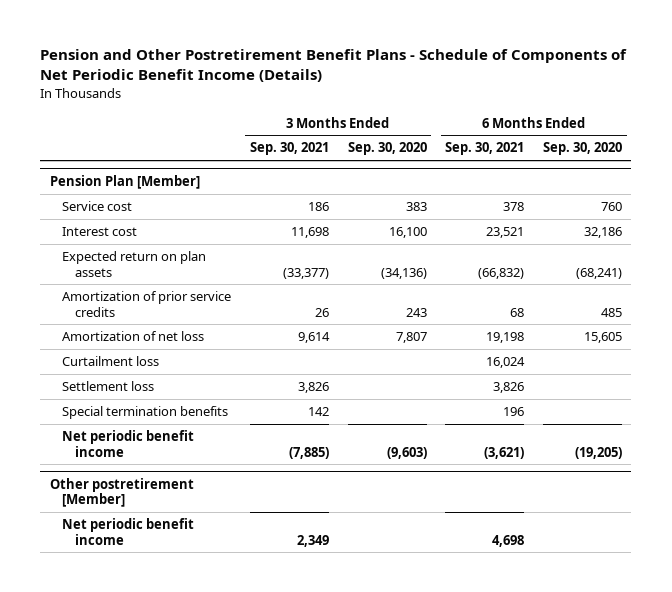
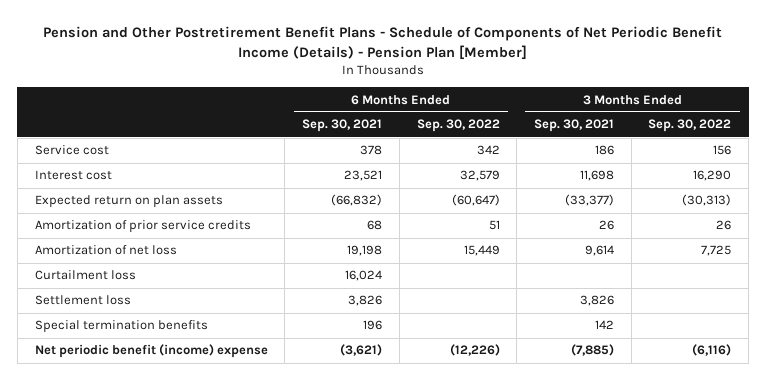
- Pension and Other Postretirement Benefit Plans - Schedule of Components of Net Periodic Benefit Income (Details)
+ Pension and Other Postretirement Benefit Plans - Schedule of Components of Net Periodic Benefit Income (Details) - Pension Plan [Member]
- | 3 Months Ended Sep. 30, 2021 | 3 Months Ended Sep. 30, 2020 | 6 Months Ended Sep. 30, 2021 | 6 Months Ended Sep. 30, 2020
+ | 6 Months Ended Sep. 30, 2021 | 6 Months Ended Sep. 30, 2022 | 3 Months Ended Sep. 30, 2021 | 3 Months Ended Sep. 30, 2022
- Pension Plan [Member]
- Net periodic benefit income | (7,885) | (9,603) | (3,621) | (19,205)
- Other postretirement [Member]
- Net periodic benefit income | 2,349 | | 4,698 |
+ Net periodic benefit (income) expense | (3,621) | (12,226) | (7,885) | (6,116)

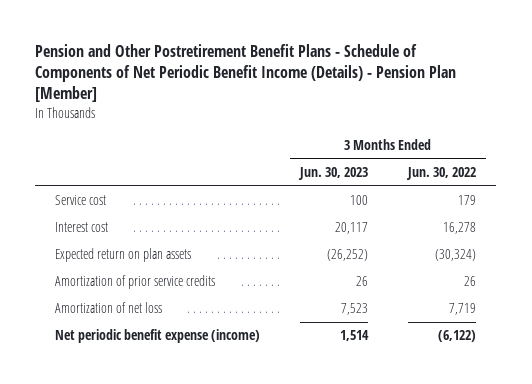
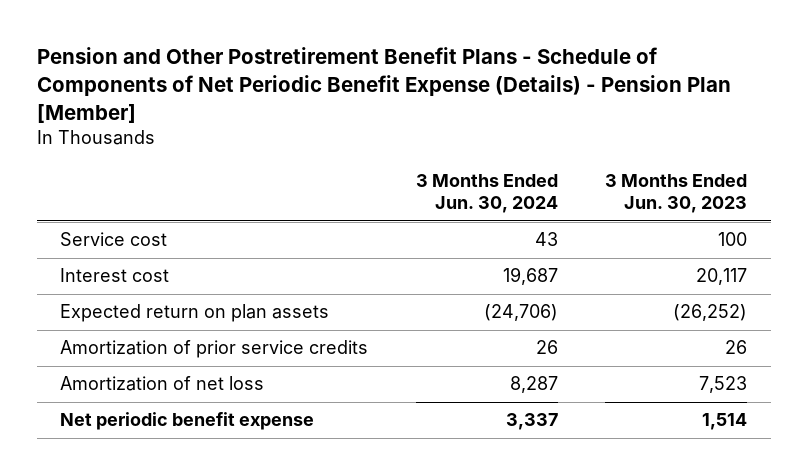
- Pension and Other Postretirement Benefit Plans - Schedule of Components of Net Periodic Benefit Income (Details) - Pension Plan [Member]
+ Pension and Other Postretirement Benefit Plans - Schedule of Components of Net Periodic Benefit Expense (Details) - Pension Plan [Member]
- | 3 Months Ended Jun. 30, 2023 | 3 Months Ended Jun. 30, 2022
+ | 3 Months Ended Jun. 30, 2024 | 3 Months Ended Jun. 30, 2023
- Net periodic benefit expense (income) | 1,514 | (6,122)
+ Net periodic benefit expense | 3,337 | 1,514

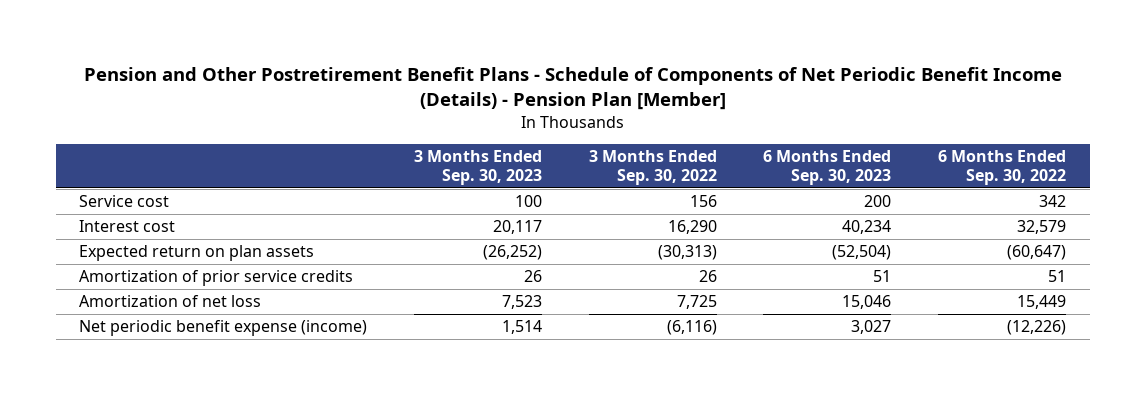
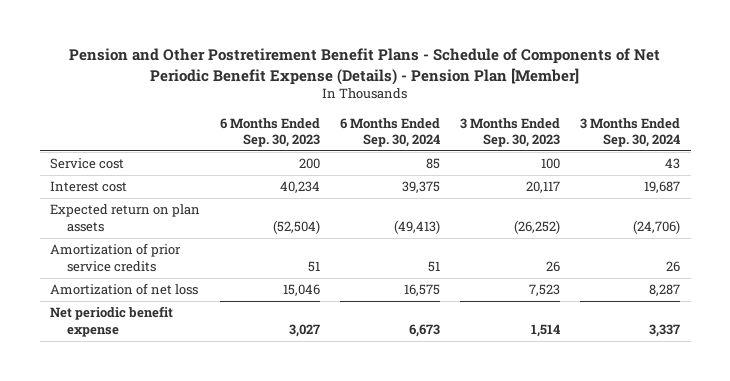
- Pension and Other Postretirement Benefit Plans - Schedule of Components of Net Periodic Benefit Income (Details) - Pension Plan [Member]
+ Pension and Other Postretirement Benefit Plans - Schedule of Components of Net Periodic Benefit Expense (Details) - Pension Plan [Member]
- | 3 Months Ended Sep. 30, 2023 | 3 Months Ended Sep. 30, 2022 | 6 Months Ended Sep. 30, 2023 | 6 Months Ended Sep. 30, 2022
+ | 6 Months Ended Sep. 30, 2023 | 6 Months Ended Sep. 30, 2024 | 3 Months Ended Sep. 30, 2023 | 3 Months Ended Sep. 30, 2024
- Net periodic benefit expense (income) | 1,514 | (6,116) | 3,027 | (12,226)
+ Net periodic benefit expense | 3,027 | 6,673 | 1,514 | 3,337

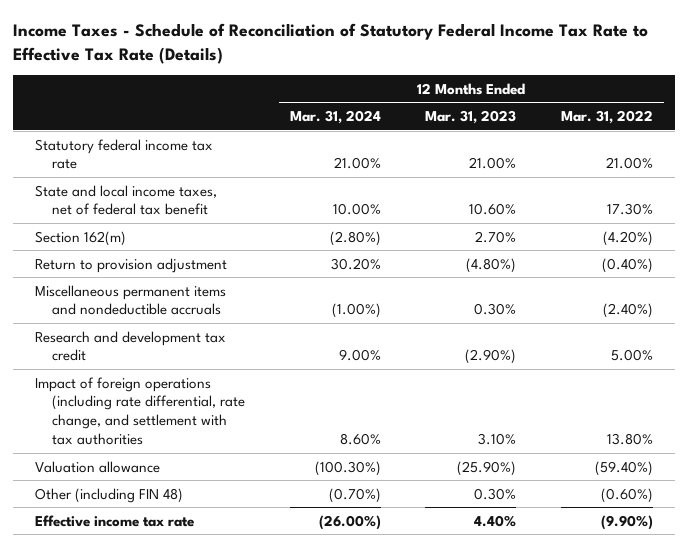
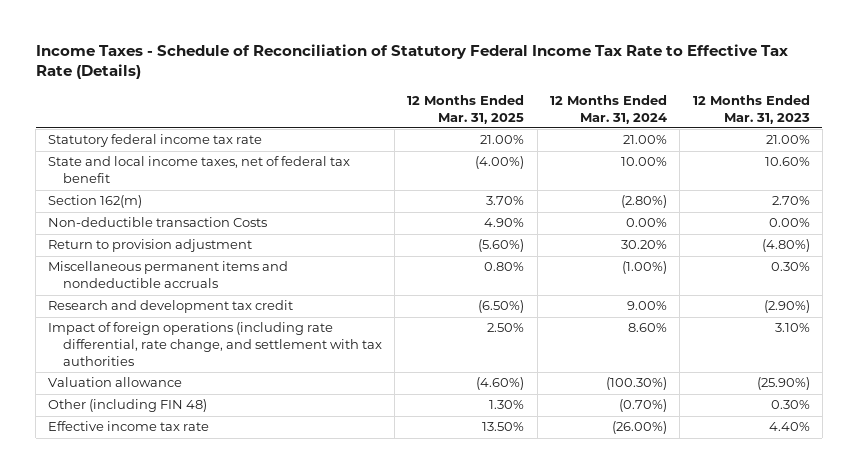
- | 12 Months Ended Mar. 31, 2024 | 12 Months Ended Mar. 31, 2023 | 12 Months Ended Mar. 31, 2022
+ | 12 Months Ended Mar. 31, 2025 | 12 Months Ended Mar. 31, 2024 | 12 Months Ended Mar. 31, 2023
+ Non-deductible transaction Costs | 4.90% | 0.00% | 0.00%

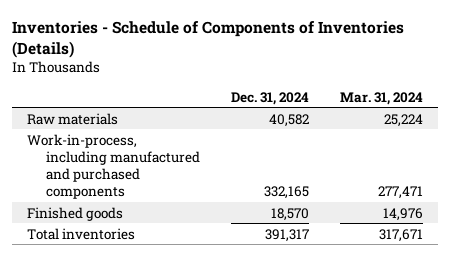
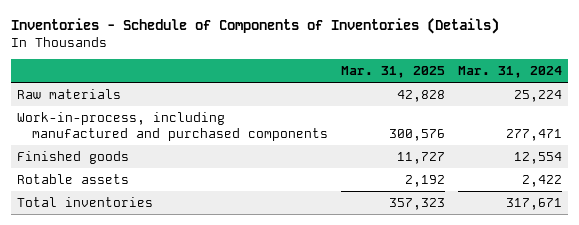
- | Dec. 31, 2024 | Mar. 31, 2024
+ | Mar. 31, 2025 | Mar. 31, 2024
- Finished goods | 18,570 | 14,976
+ Finished goods | 11,727 | 12,554
+ Rotable assets | 2,192 | 2,422

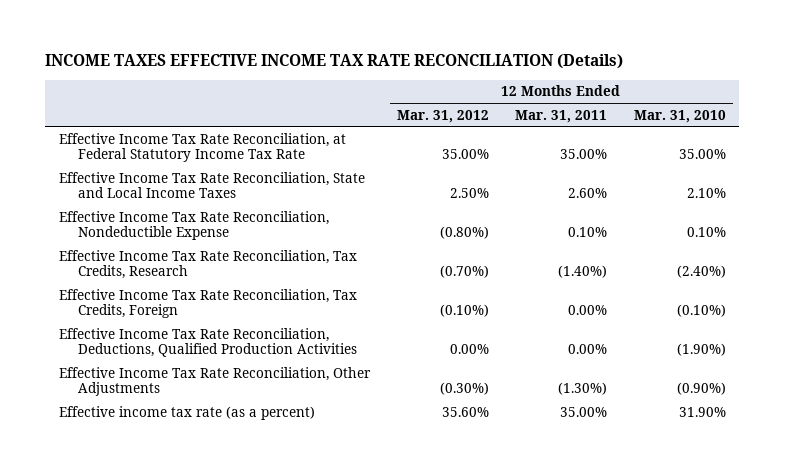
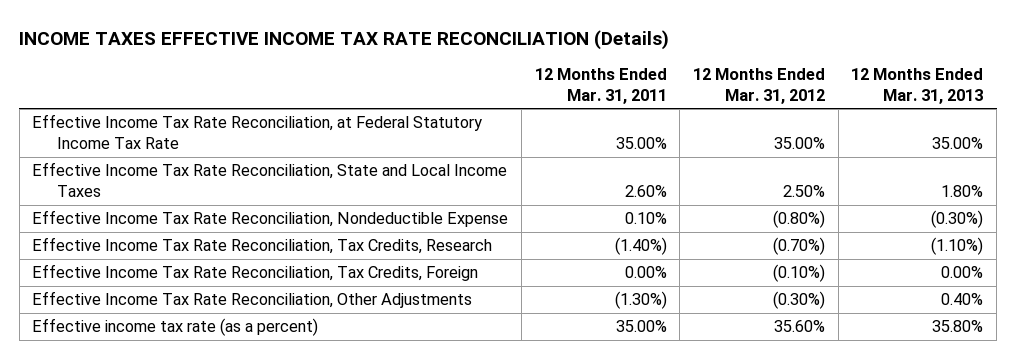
- | 12 Months Ended Mar. 31, 2012 | 12 Months Ended Mar. 31, 2011 | 12 Months Ended Mar. 31, 2010
+ | 12 Months Ended Mar. 31, 2011 | 12 Months Ended Mar. 31, 2012 | 12 Months Ended Mar. 31, 2013
- Effective Income Tax Rate Reconciliation, Deductions, Qualified Production Activities | 0.00% | 0.00% | (1.90%)

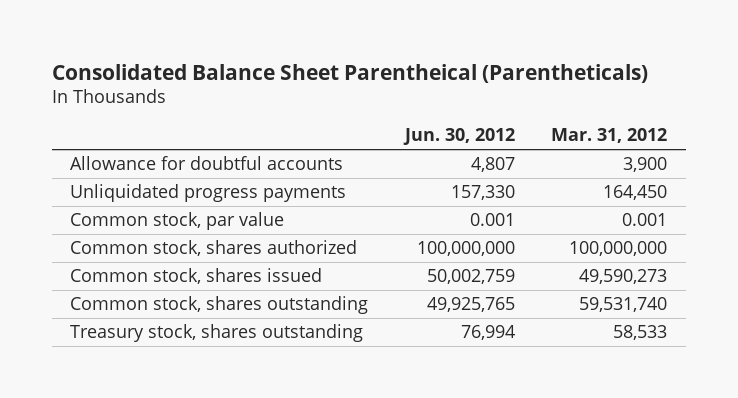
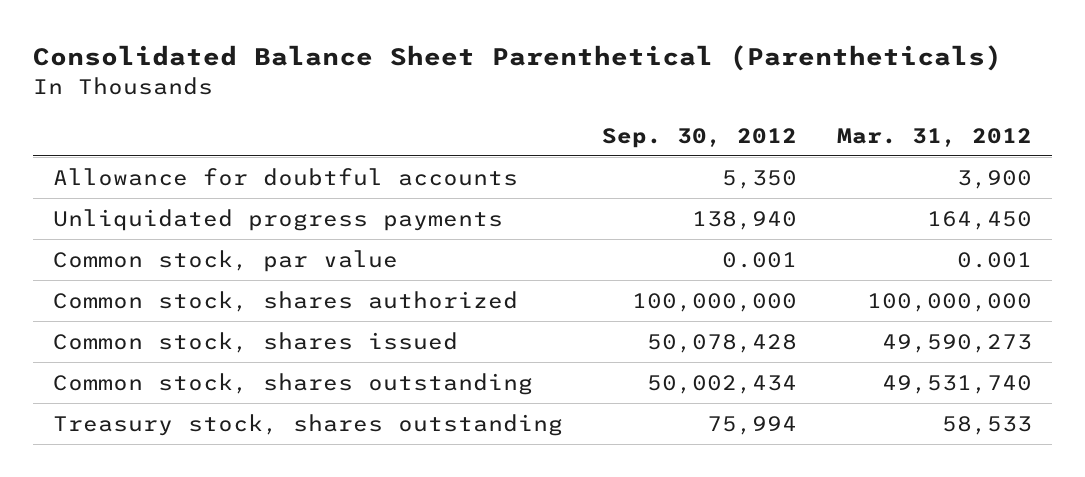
- Consolidated Balance Sheet Parentheical (Parentheticals)
+ Consolidated Balance Sheet Parenthetical (Parentheticals)
- | Jun. 30, 2012 | Mar. 31, 2012
+ | Sep. 30, 2012 | Mar. 31, 2012
- Common stock, shares outstanding | 49,925,765 | 59,531,740
+ Common stock, shares outstanding | 50,002,434 | 49,531,740

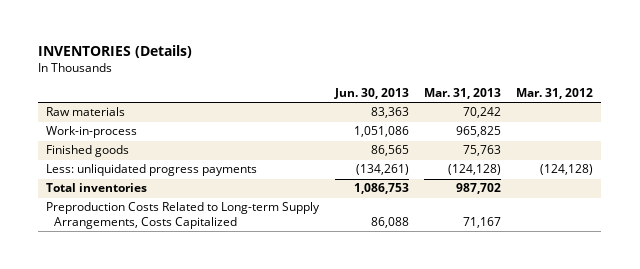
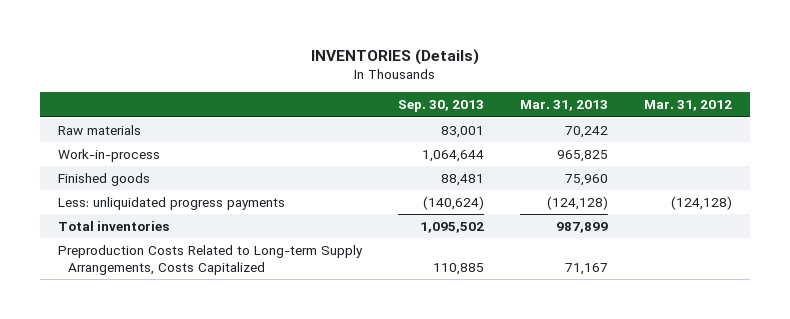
- | Jun. 30, 2013 | Mar. 31, 2013 | Mar. 31, 2012
+ | Sep. 30, 2013 | Mar. 31, 2013 | Mar. 31, 2012
- Finished goods | 86,565 | 75,763 |
+ Finished goods | 88,481 | 75,960 |
- Total inventories | 1,086,753 | 987,702 |
+ Total inventories | 1,095,502 | 987,899 |

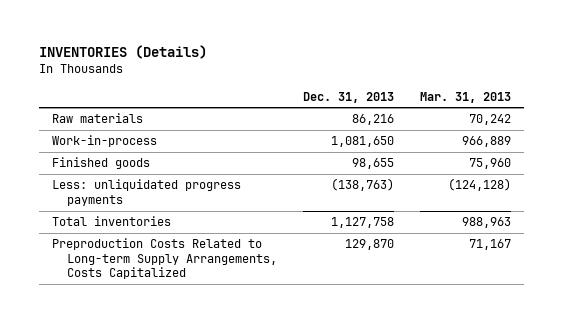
- | Sep. 30, 2013 | Mar. 31, 2013 | Mar. 31, 2012
+ | Dec. 31, 2013 | Mar. 31, 2013
- Work-in-process | 1,064,644 | 965,825 |
+ Work-in-process | 1,081,650 | 966,889
- Total inventories | 1,095,502 | 987,899 |
+ Total inventories | 1,127,758 | 988,963

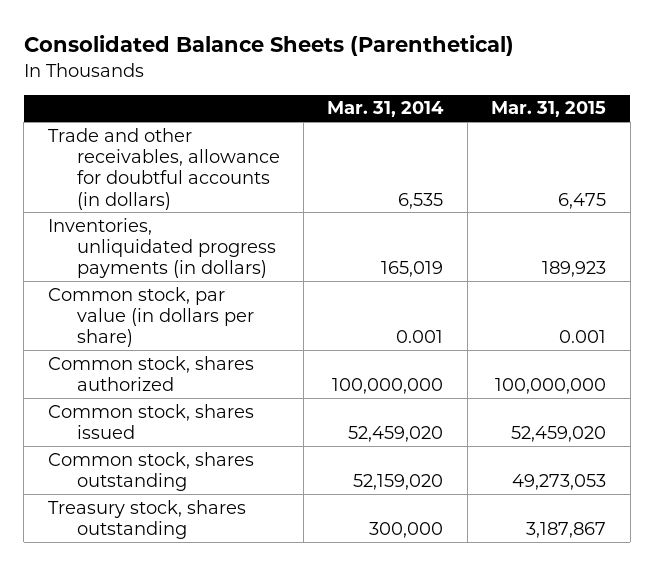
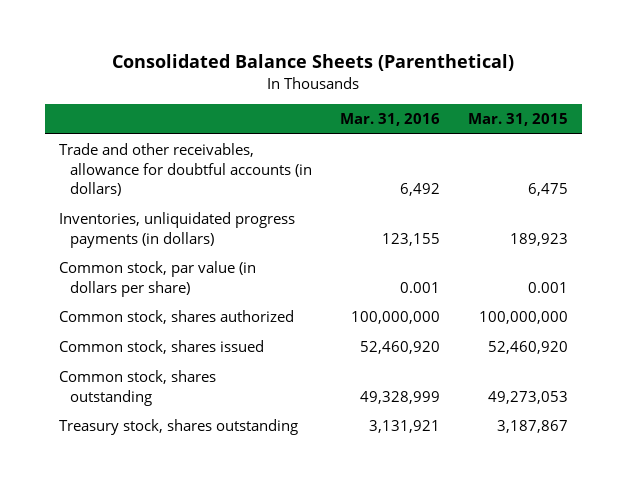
- | Mar. 31, 2014 | Mar. 31, 2015
+ | Mar. 31, 2016 | Mar. 31, 2015
- Common stock, shares issued | 52,459,020 | 52,459,020
+ Common stock, shares issued | 52,460,920 | 52,460,920

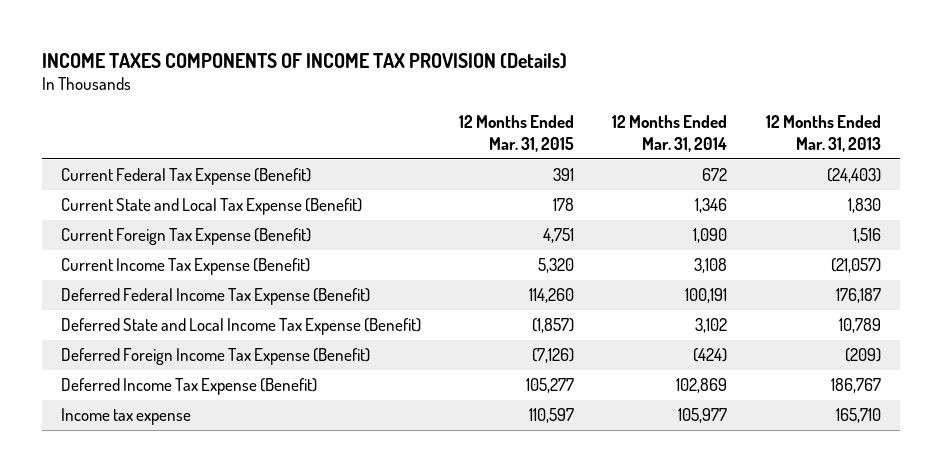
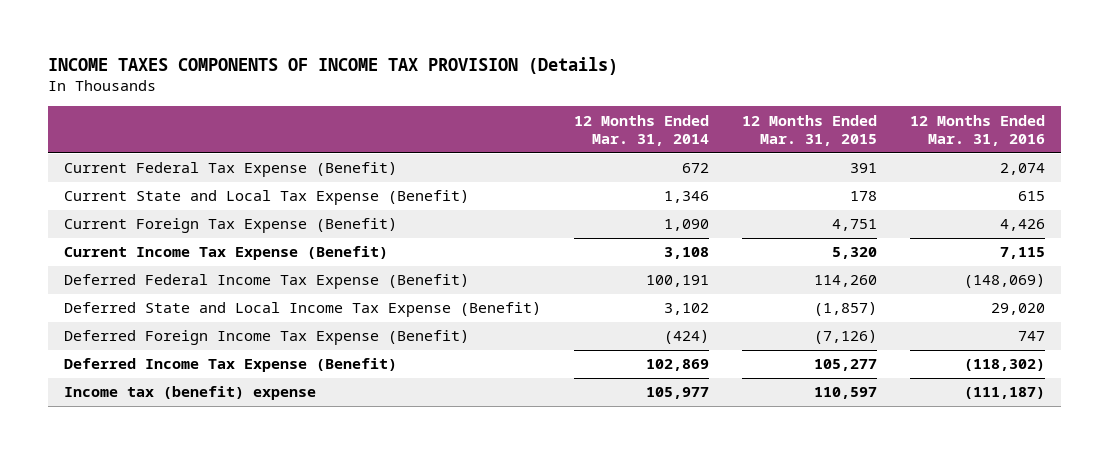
- | 12 Months Ended Mar. 31, 2015 | 12 Months Ended Mar. 31, 2014 | 12 Months Ended Mar. 31, 2013
+ | 12 Months Ended Mar. 31, 2014 | 12 Months Ended Mar. 31, 2015 | 12 Months Ended Mar. 31, 2016
- Income tax expense | 110,597 | 105,977 | 165,710
+ Income tax (benefit) expense | 105,977 | 110,597 | (111,187)

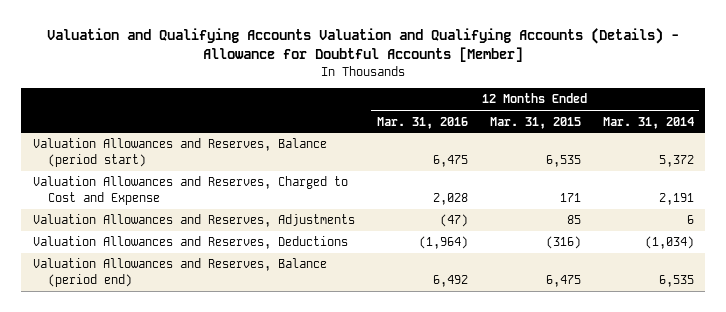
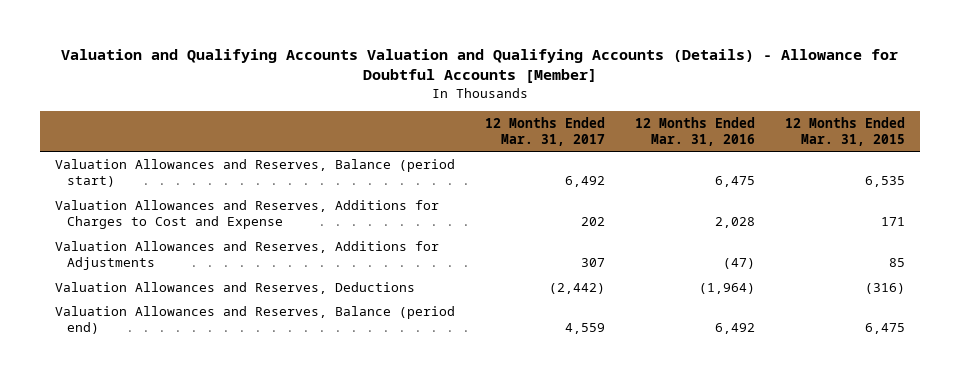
- | 12 Months Ended Mar. 31, 2016 | 12 Months Ended Mar. 31, 2015 | 12 Months Ended Mar. 31, 2014
+ | 12 Months Ended Mar. 31, 2017 | 12 Months Ended Mar. 31, 2016 | 12 Months Ended Mar. 31, 2015
- Valuation Allowances and Reserves, Charged to Cost and Expense | 2,028 | 171 | 2,191
- Valuation Allowances and Reserves, Adjustments | (47) | 85 | 6
+ Valuation Allowances and Reserves, Additions for Charges to Cost and Expense | 202 | 2,028 | 171
+ Valuation Allowances and Reserves, Additions for Adjustments | 307 | (47) | 85

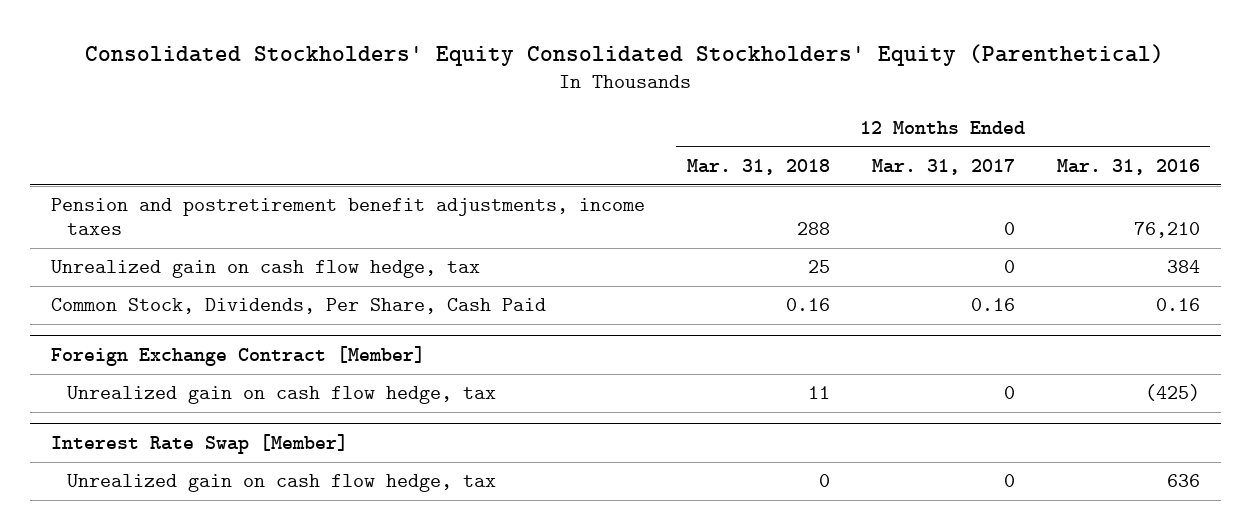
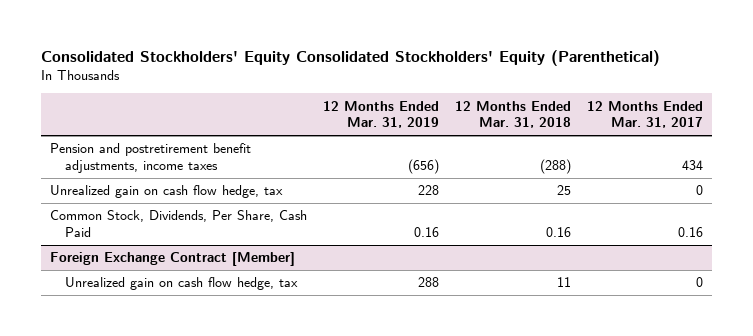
- | 12 Months Ended Mar. 31, 2018 | 12 Months Ended Mar. 31, 2017 | 12 Months Ended Mar. 31, 2016
+ | 12 Months Ended Mar. 31, 2019 | 12 Months Ended Mar. 31, 2018 | 12 Months Ended Mar. 31, 2017
- Pension and postretirement benefit adjustments, income taxes | 288 | 0 | 76,210
+ Pension and postretirement benefit adjustments, income taxes | (656) | (288) | 434
- Interest Rate Swap [Member]
- Unrealized gain on cash flow hedge, tax | 0 | 0 | 636

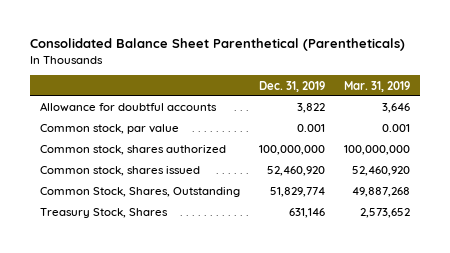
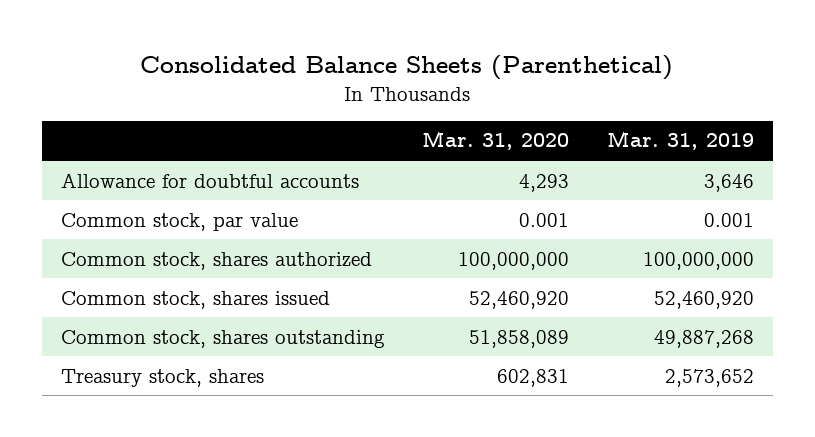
- Consolidated Balance Sheet Parenthetical (Parentheticals)
+ Consolidated Balance Sheets (Parenthetical)
- | Dec. 31, 2019 | Mar. 31, 2019
+ | Mar. 31, 2020 | Mar. 31, 2019
- Common Stock, Shares, Outstanding | 51,829,774 | 49,887,268
- Treasury Stock, Shares | 631,146 | 2,573,652
+ Common stock, shares outstanding | 51,858,089 | 49,887,268
+ Treasury stock, shares | 602,831 | 2,573,652

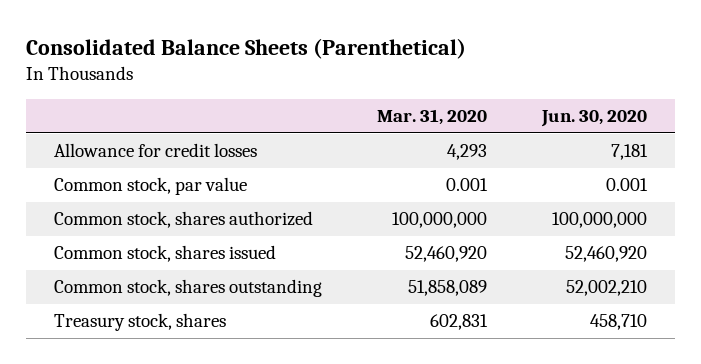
- | Mar. 31, 2020 | Mar. 31, 2019
+ | Mar. 31, 2020 | Jun. 30, 2020
- Allowance for doubtful accounts | 4,293 | 3,646
+ Allowance for credit losses | 4,293 | 7,181

